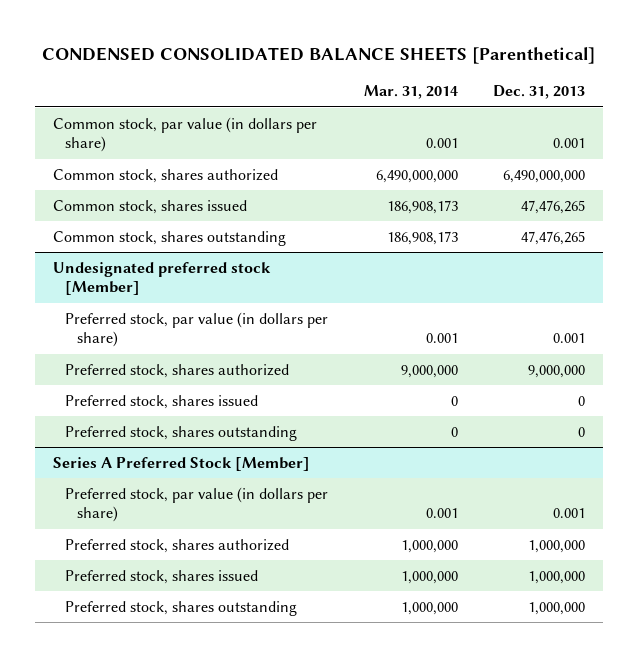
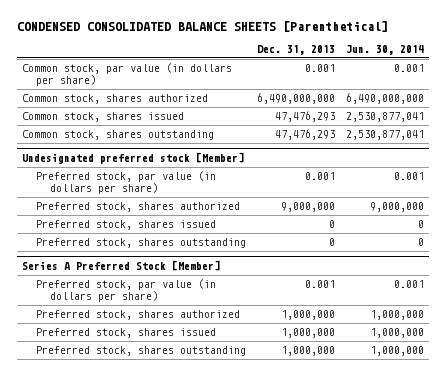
- | Mar. 31, 2014 | Dec. 31, 2013
+ | Dec. 31, 2013 | Jun. 30, 2014
- Common stock, shares issued | 186,908,173 | 47,476,265
- Common stock, shares outstanding | 186,908,173 | 47,476,265
+ Common stock, shares issued | 47,476,293 | 2,530,877,041
+ Common stock, shares outstanding | 47,476,293 | 2,530,877,041

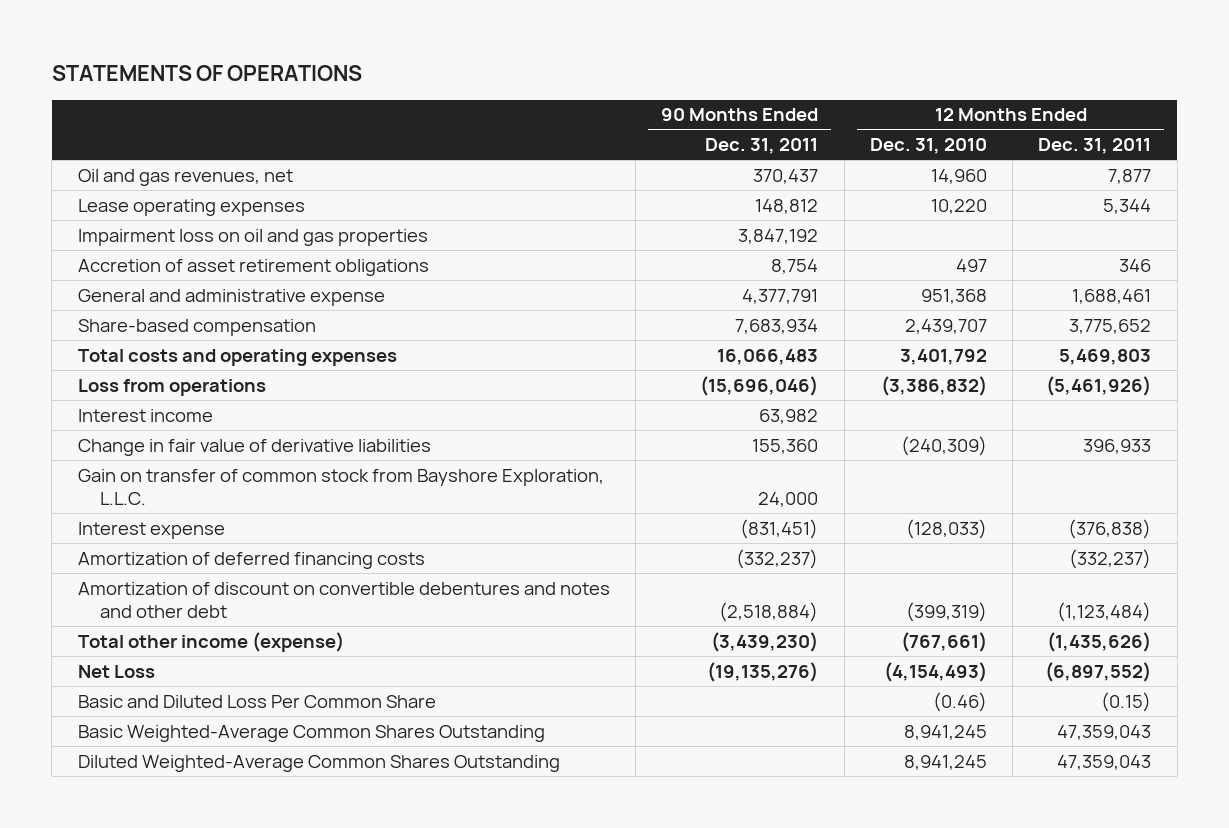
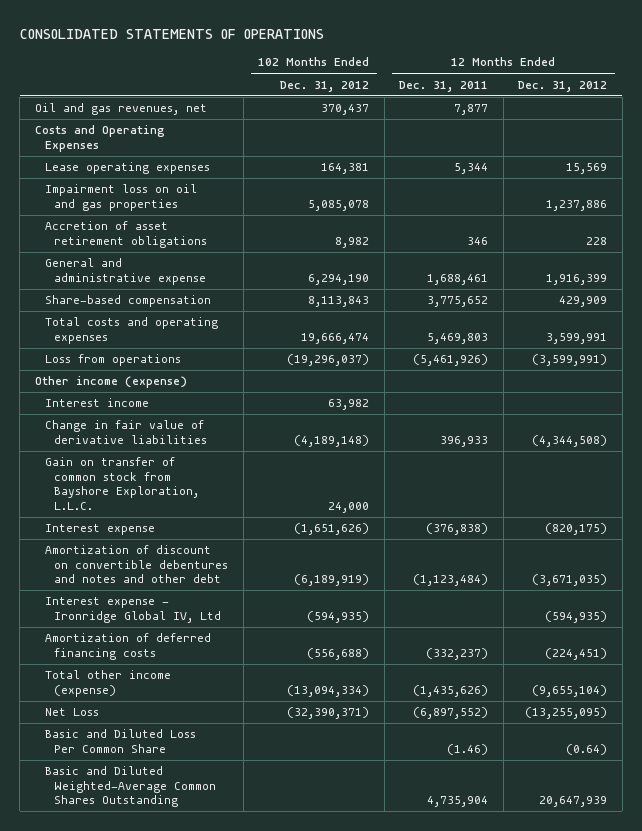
- STATEMENTS OF OPERATIONS
+ CONSOLIDATED STATEMENTS OF OPERATIONS
- | 90 Months Ended Dec. 31, 2011 | 12 Months Ended Dec. 31, 2010 | 12 Months Ended Dec. 31, 2011
+ | 102 Months Ended Dec. 31, 2012 | 12 Months Ended Dec. 31, 2011 | 12 Months Ended Dec. 31, 2012
+ Costs and Operating Expenses
+ Other income (expense)
+ Interest expense - Ironridge Global IV, Ltd | (594,935) | | (594,935)
moved down: Amortization of deferred financing costs | (556,688) | (332,237) | (224,451)
- Basic and Diluted Loss Per Common Share | | (0.46) | (0.15)
- Basic Weighted-Average Common Shares Outstanding | | 8,941,245 | 47,359,043
- Diluted Weighted-Average Common Shares Outstanding | | 8,941,245 | 47,359,043
+ Basic and Diluted Loss Per Common Share | | (1.46) | (0.64)
+ Basic and Diluted Weighted-Average Common Shares Outstanding | | 4,735,904 | 20,647,939

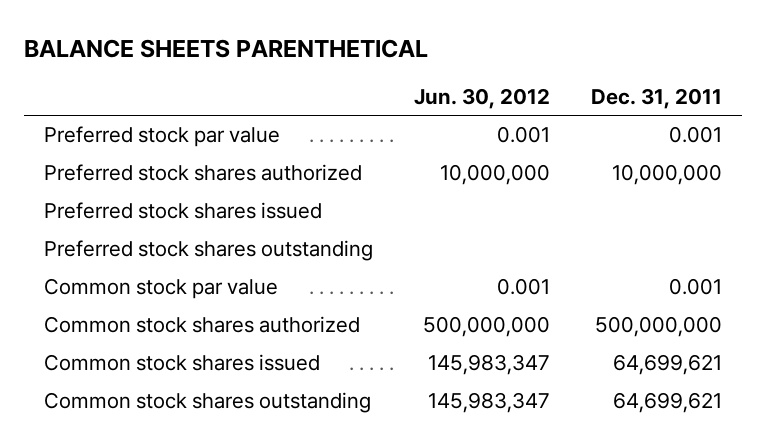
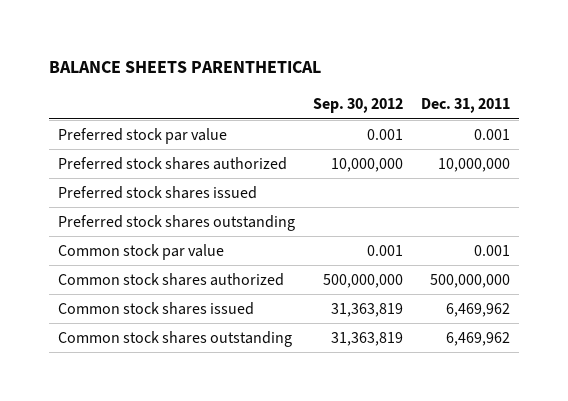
- | Jun. 30, 2012 | Dec. 31, 2011
+ | Sep. 30, 2012 | Dec. 31, 2011
- Common stock shares issued | 145,983,347 | 64,699,621
- Common stock shares outstanding | 145,983,347 | 64,699,621
+ Common stock shares issued | 31,363,819 | 6,469,962
+ Common stock shares outstanding | 31,363,819 | 6,469,962

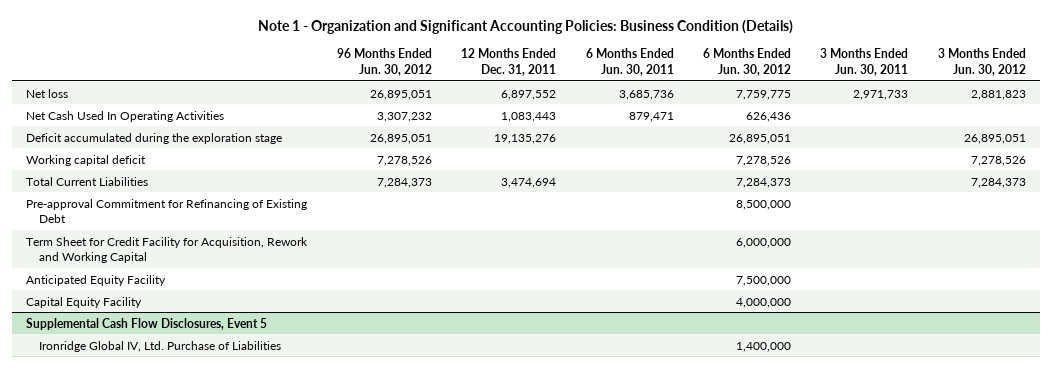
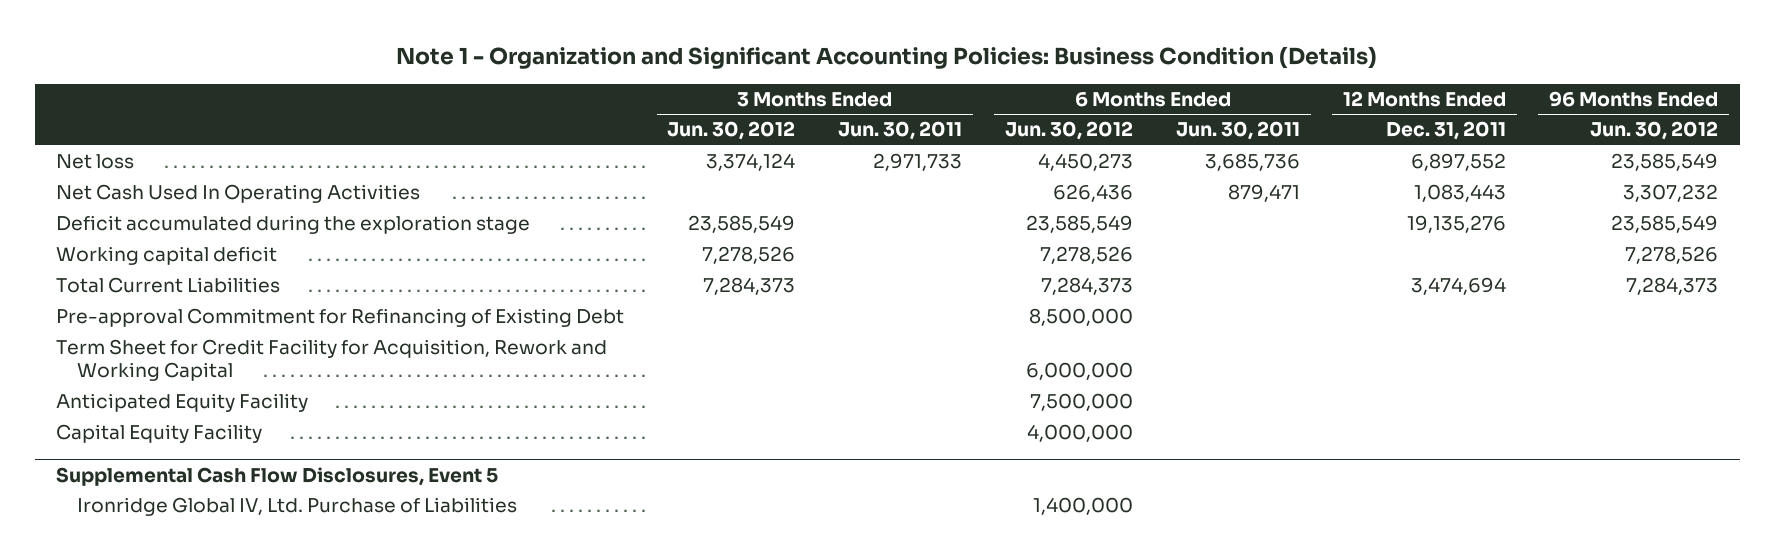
- | 96 Months Ended Jun. 30, 2012 | 12 Months Ended Dec. 31, 2011 | 6 Months Ended Jun. 30, 2011 | 6 Months Ended Jun. 30, 2012 | 3 Months Ended Jun. 30, 2011 | 3 Months Ended Jun. 30, 2012
+ | 3 Months Ended Jun. 30, 2012 | 3 Months Ended Jun. 30, 2011 | 6 Months Ended Jun. 30, 2012 | 6 Months Ended Jun. 30, 2011 | 12 Months Ended Dec. 31, 2011 | 96 Months Ended Jun. 30, 2012
- Net loss | 26,895,051 | 6,897,552 | 3,685,736 | 7,759,775 | 2,971,733 | 2,881,823
+ Net loss | 3,374,124 | 2,971,733 | 4,450,273 | 3,685,736 | 6,897,552 | 23,585,549
- Deficit accumulated during the exploration stage | 26,895,051 | 19,135,276 | | 26,895,051 | | 26,895,051
+ Deficit accumulated during the exploration stage | 23,585,549 | | 23,585,549 | | 19,135,276 | 23,585,549

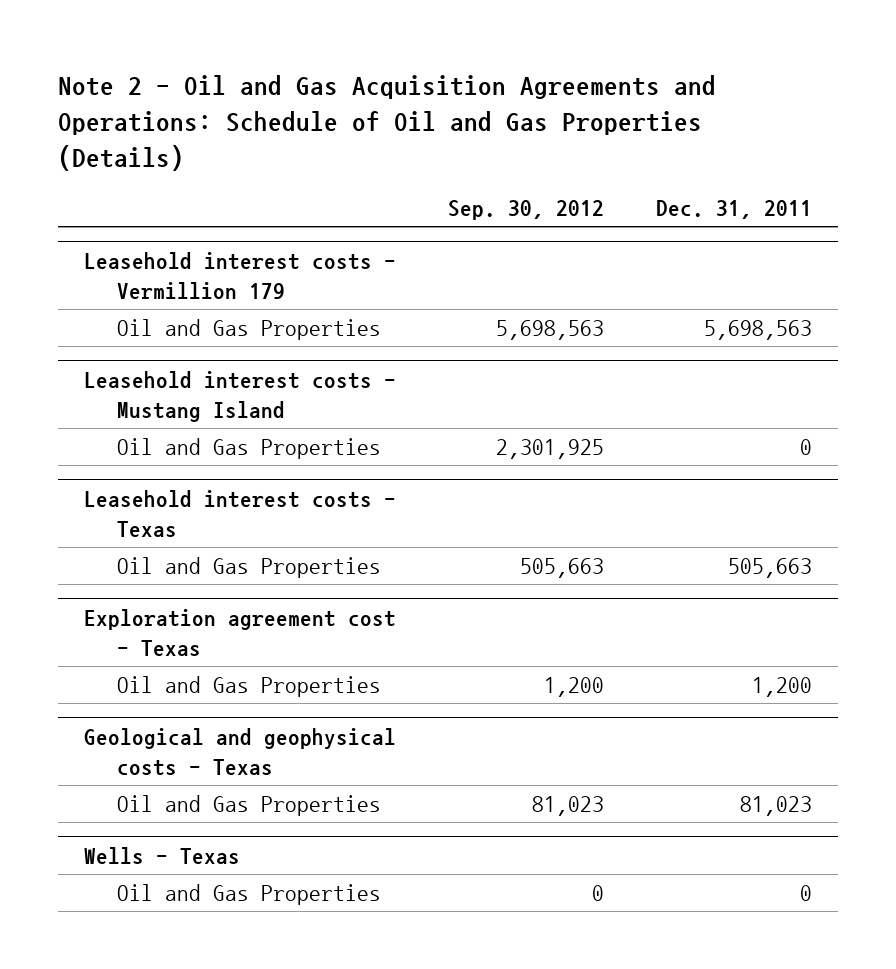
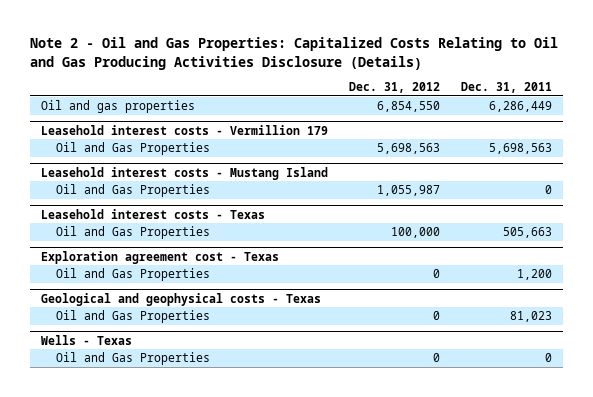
- Note 2 - Oil and Gas Acquisition Agreements and Operations: Schedule of Oil and Gas Properties (Details)
+ Note 2 - Oil and Gas Properties: Capitalized Costs Relating to Oil and Gas Producing Activities Disclosure (Details)
- | Sep. 30, 2012 | Dec. 31, 2011
+ | Dec. 31, 2012 | Dec. 31, 2011
+ Oil and gas properties | 6,854,550 | 6,286,449

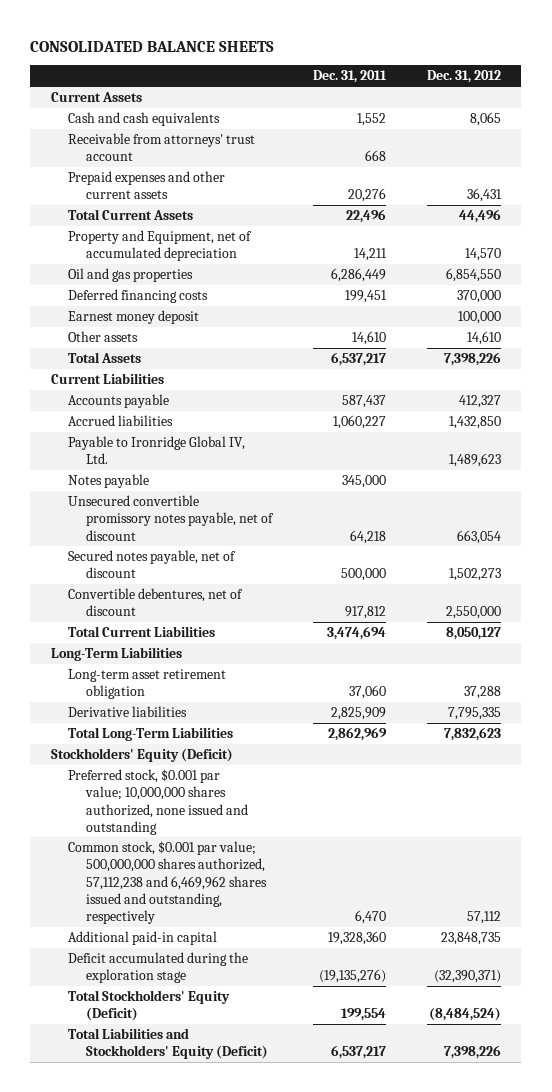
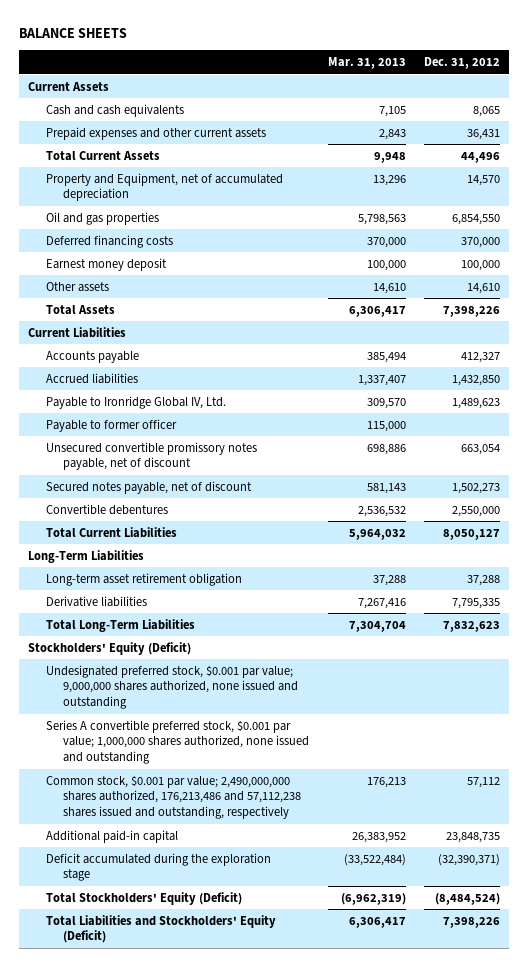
- CONSOLIDATED BALANCE SHEETS
+ BALANCE SHEETS
- | Dec. 31, 2011 | Dec. 31, 2012
+ | Mar. 31, 2013 | Dec. 31, 2012
- Receivable from attorneys' trust account | 668 |
- Notes payable | 345,000 |
+ Payable to former officer | 115,000 |
- Convertible debentures, net of discount | 917,812 | 2,550,000
+ Convertible debentures | 2,536,532 | 2,550,000
- Preferred stock, $0.001 par value; 10,000,000 shares authorized, none issued and outstanding
- Common stock, $0.001 par value; 500,000,000 shares authorized, 57,112,238 and 6,469,962 shares issued and outstanding, respectively | 6,470 | 57,112
+ Undesignated preferred stock, $0.001 par value; 9,000,000 shares authorized, none issued and outstanding
+ Series A convertible preferred stock, $0.001 par value; 1,000,000 shares authorized, none issued and outstanding
+ Common stock, $0.001 par value; 2,490,000,000 shares authorized, 176,213,486 and 57,112,238 shares issued and outstanding, respectively | 176,213 | 57,112

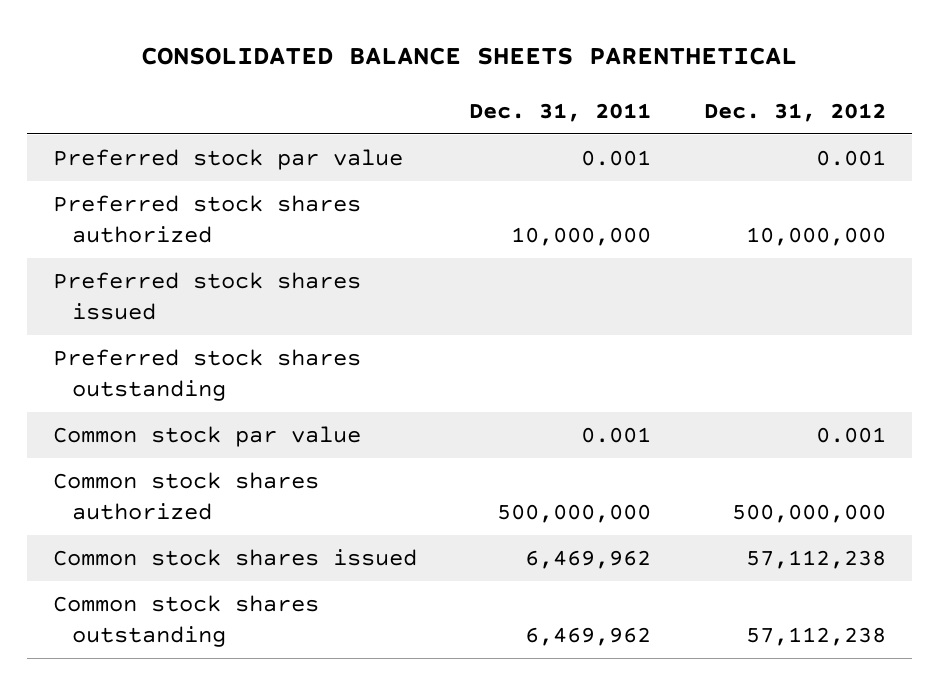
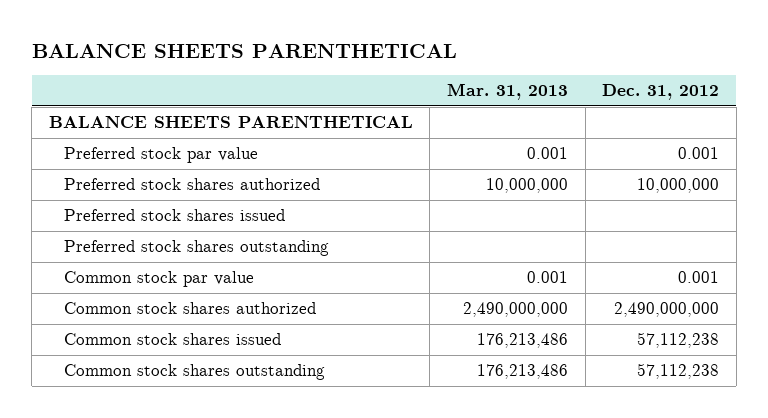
- CONSOLIDATED BALANCE SHEETS PARENTHETICAL
+ BALANCE SHEETS PARENTHETICAL
- | Dec. 31, 2011 | Dec. 31, 2012
+ | Mar. 31, 2013 | Dec. 31, 2012
+ BALANCE SHEETS PARENTHETICAL
- Common stock shares authorized | 500,000,000 | 500,000,000
+ Common stock shares authorized | 2,490,000,000 | 2,490,000,000

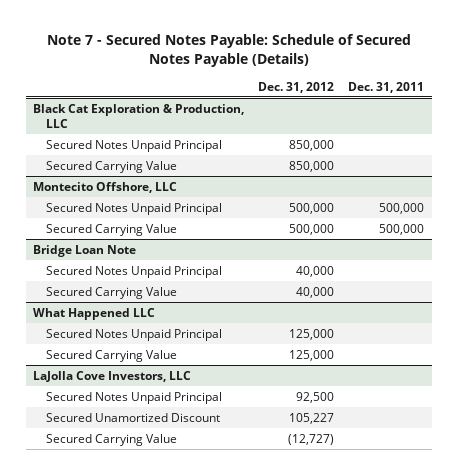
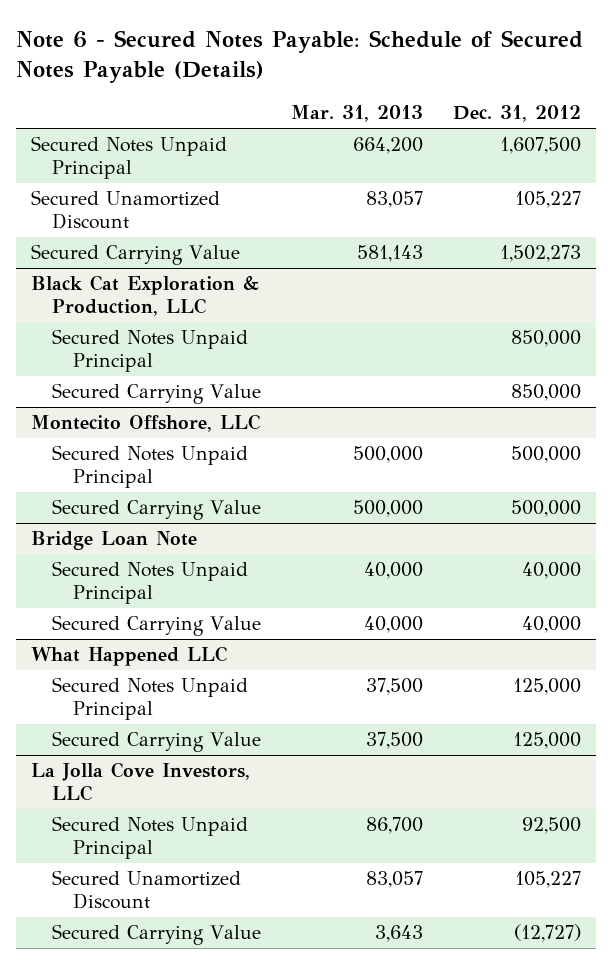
- Note 7 - Secured Notes Payable: Schedule of Secured Notes Payable (Details)
+ Note 6 - Secured Notes Payable: Schedule of Secured Notes Payable (Details)
- | Dec. 31, 2012 | Dec. 31, 2011
+ | Mar. 31, 2013 | Dec. 31, 2012
+ Secured Notes Unpaid Principal | 664,200 | 1,607,500
+ Secured Unamortized Discount | 83,057 | 105,227
+ Secured Carrying Value | 581,143 | 1,502,273
- LaJolla Cove Investors, LLC
+ La Jolla Cove Investors, LLC

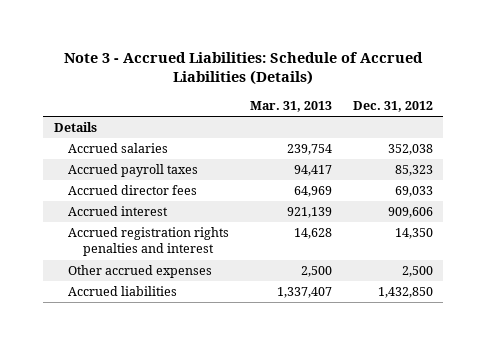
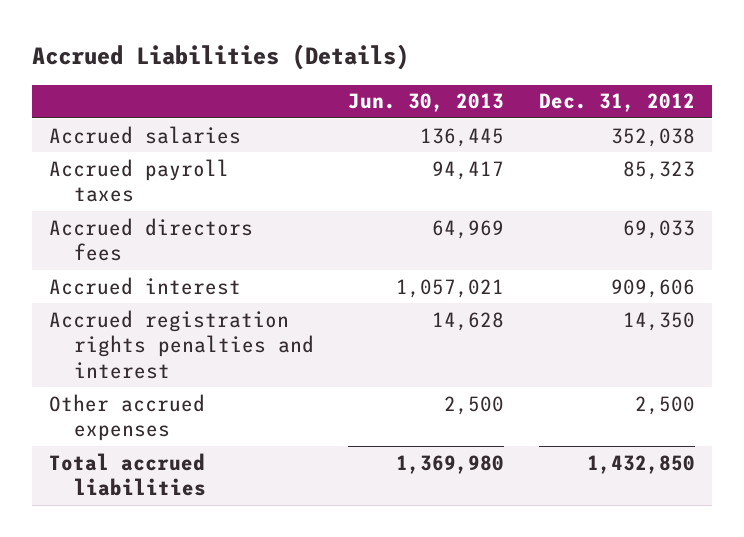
- Note 3 - Accrued Liabilities: Schedule of Accrued Liabilities (Details)
+ Accrued Liabilities (Details)
- | Mar. 31, 2013 | Dec. 31, 2012
+ | Jun. 30, 2013 | Dec. 31, 2012
- Details
- Accrued director fees | 64,969 | 69,033
+ Accrued directors fees | 64,969 | 69,033
- Accrued liabilities | 1,337,407 | 1,432,850
+ Total accrued liabilities | 1,369,980 | 1,432,850

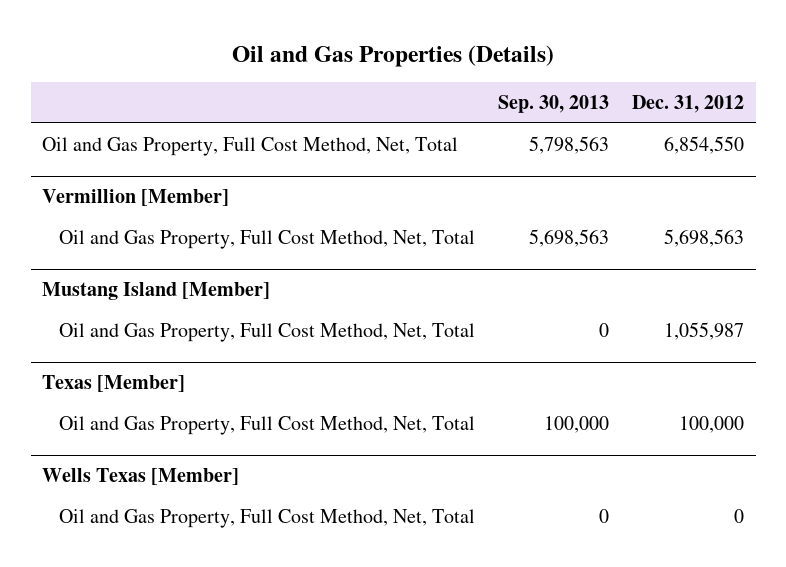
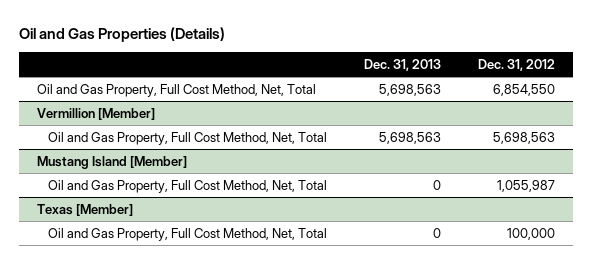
- | Sep. 30, 2013 | Dec. 31, 2012
+ | Dec. 31, 2013 | Dec. 31, 2012
- Wells Texas [Member]
- Oil and Gas Property, Full Cost Method, Net, Total | 0 | 0

